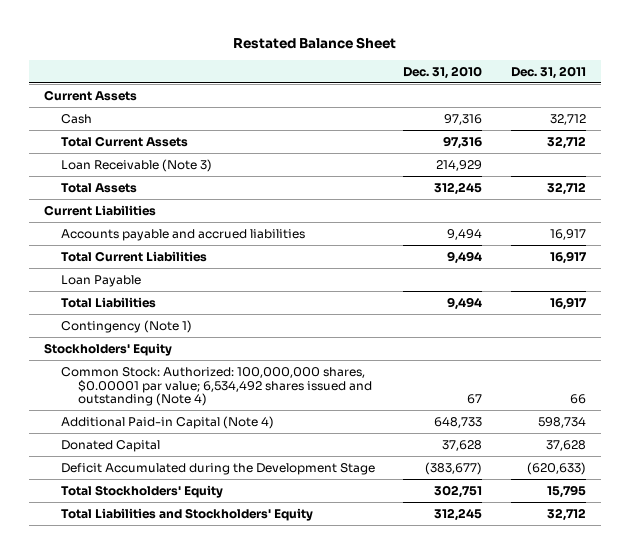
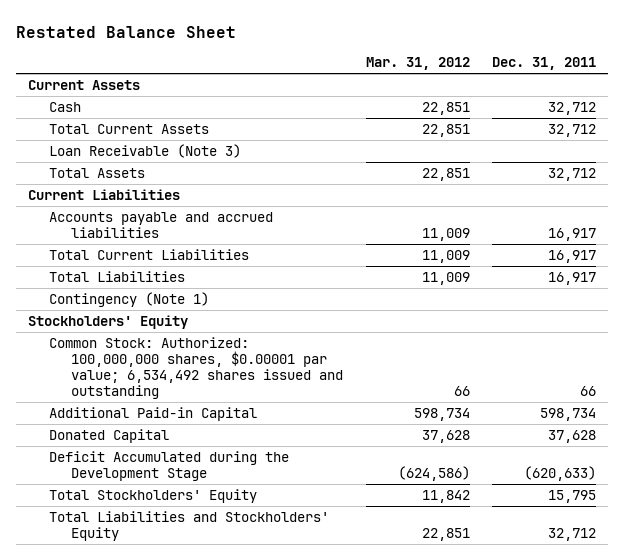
- | Dec. 31, 2010 | Dec. 31, 2011
+ | Mar. 31, 2012 | Dec. 31, 2011
- Loan Payable
- Common Stock: Authorized: 100,000,000 shares, $0.00001 par value; 6,534,492 shares issued and outstanding (Note 4) | 67 | 66
- Additional Paid-in Capital (Note 4) | 648,733 | 598,734
+ Common Stock: Authorized: 100,000,000 shares, $0.00001 par value; 6,534,492 shares issued and outstanding | 66 | 66
+ Additional Paid-in Capital | 598,734 | 598,734

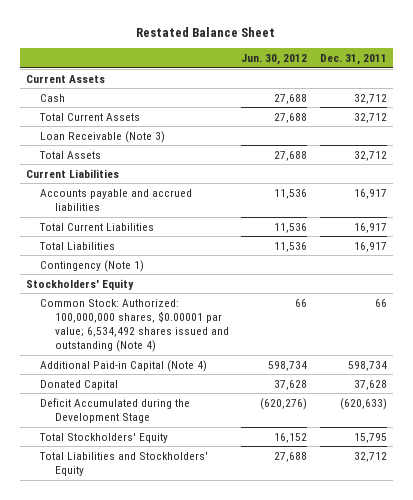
- | Mar. 31, 2012 | Dec. 31, 2011
+ | Jun. 30, 2012 | Dec. 31, 2011
- Common Stock: Authorized: 100,000,000 shares, $0.00001 par value; 6,534,492 shares issued and outstanding | 66 | 66
- Additional Paid-in Capital | 598,734 | 598,734
+ Common Stock: Authorized: 100,000,000 shares, $0.00001 par value; 6,534,492 shares issued and outstanding (Note 4) | 66 | 66
+ Additional Paid-in Capital (Note 4) | 598,734 | 598,734

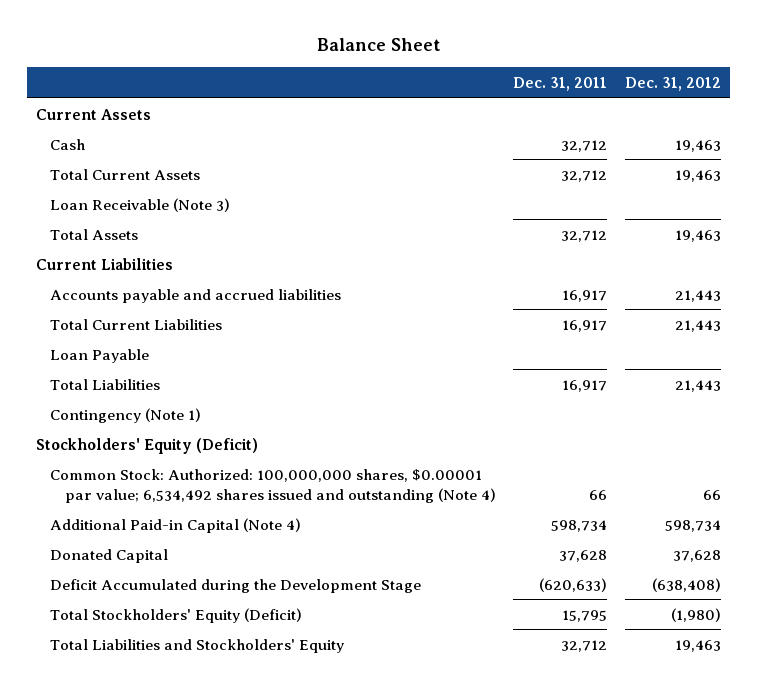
- Restated Balance Sheet
+ Balance Sheet
- | Jun. 30, 2012 | Dec. 31, 2011
+ | Dec. 31, 2011 | Dec. 31, 2012
+ Loan Payable
- Stockholders' Equity
+ Stockholders' Equity (Deficit)
- Total Stockholders' Equity | 16,152 | 15,795
+ Total Stockholders' Equity (Deficit) | 15,795 | (1,980)

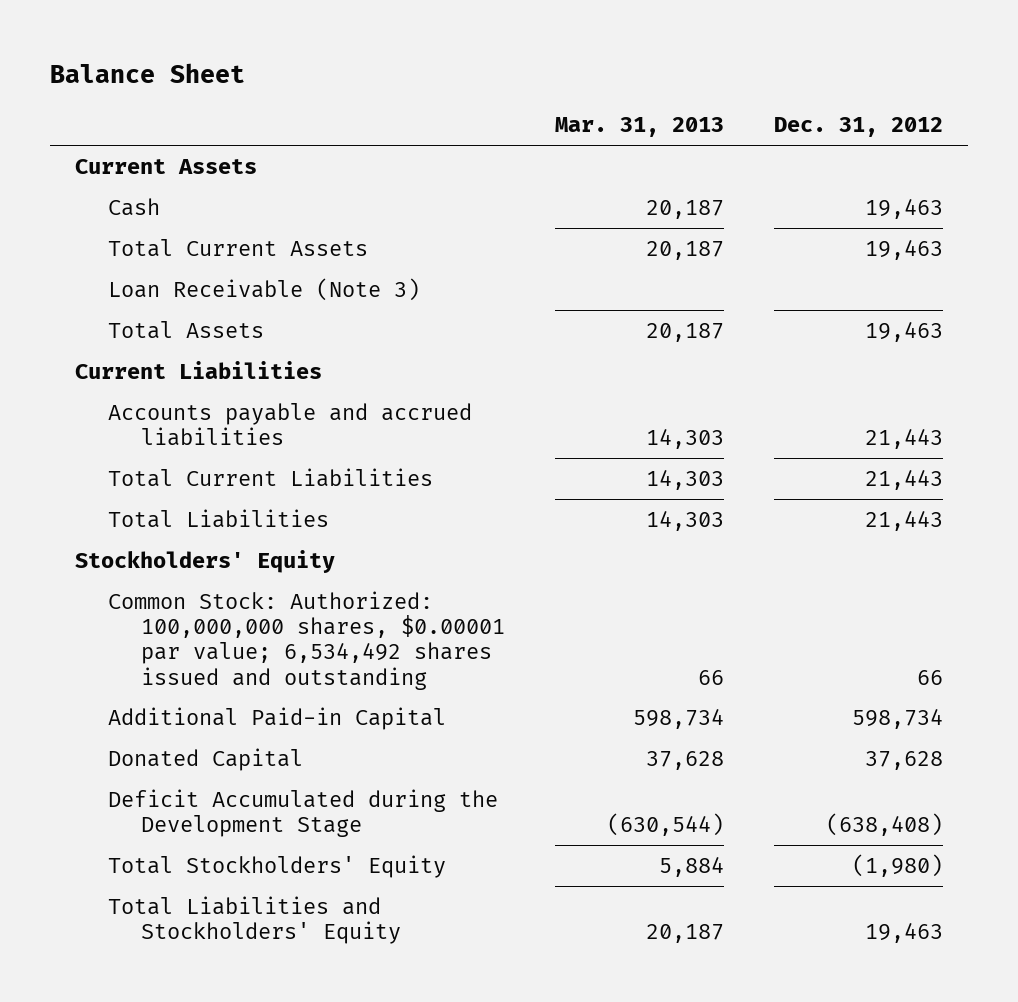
- | Dec. 31, 2011 | Dec. 31, 2012
+ | Mar. 31, 2013 | Dec. 31, 2012
- Loan Payable
- Contingency (Note 1)
- Stockholders' Equity (Deficit)
- Common Stock: Authorized: 100,000,000 shares, $0.00001 par value; 6,534,492 shares issued and outstanding (Note 4) | 66 | 66
- Additional Paid-in Capital (Note 4) | 598,734 | 598,734
+ Stockholders' Equity
+ Common Stock: Authorized: 100,000,000 shares, $0.00001 par value; 6,534,492 shares issued and outstanding | 66 | 66
+ Additional Paid-in Capital | 598,734 | 598,734
- Total Stockholders' Equity (Deficit) | 15,795 | (1,980)
+ Total Stockholders' Equity | 5,884 | (1,980)

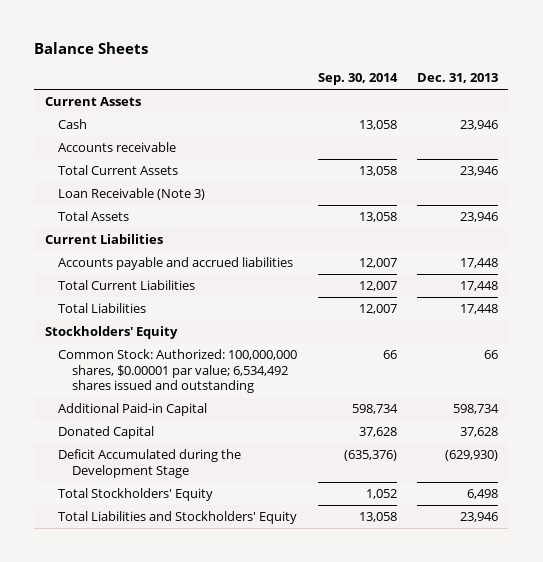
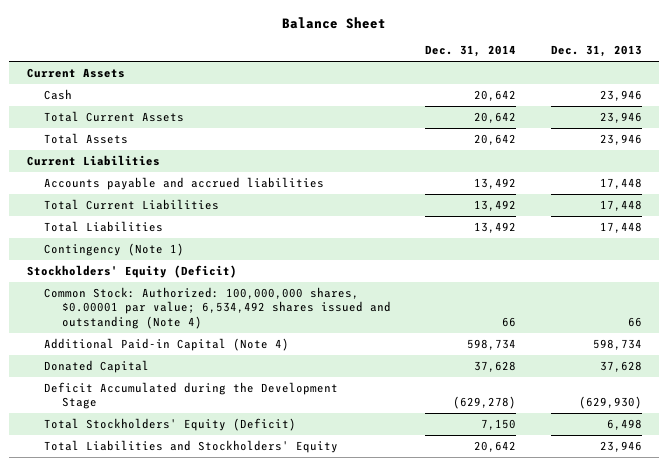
- Balance Sheets
+ Balance Sheet
- | Sep. 30, 2014 | Dec. 31, 2013
+ | Dec. 31, 2014 | Dec. 31, 2013
- Accounts receivable
- Loan Receivable (Note 3)
- Stockholders' Equity
- Common Stock: Authorized: 100,000,000 shares, $0.00001 par value; 6,534,492 shares issued and outstanding | 66 | 66
- Additional Paid-in Capital | 598,734 | 598,734
+ Contingency (Note 1)
+ Stockholders' Equity (Deficit)
+ Common Stock: Authorized: 100,000,000 shares, $0.00001 par value; 6,534,492 shares issued and outstanding (Note 4) | 66 | 66
+ Additional Paid-in Capital (Note 4) | 598,734 | 598,734
- Total Stockholders' Equity | 1,052 | 6,498
+ Total Stockholders' Equity (Deficit) | 7,150 | 6,498

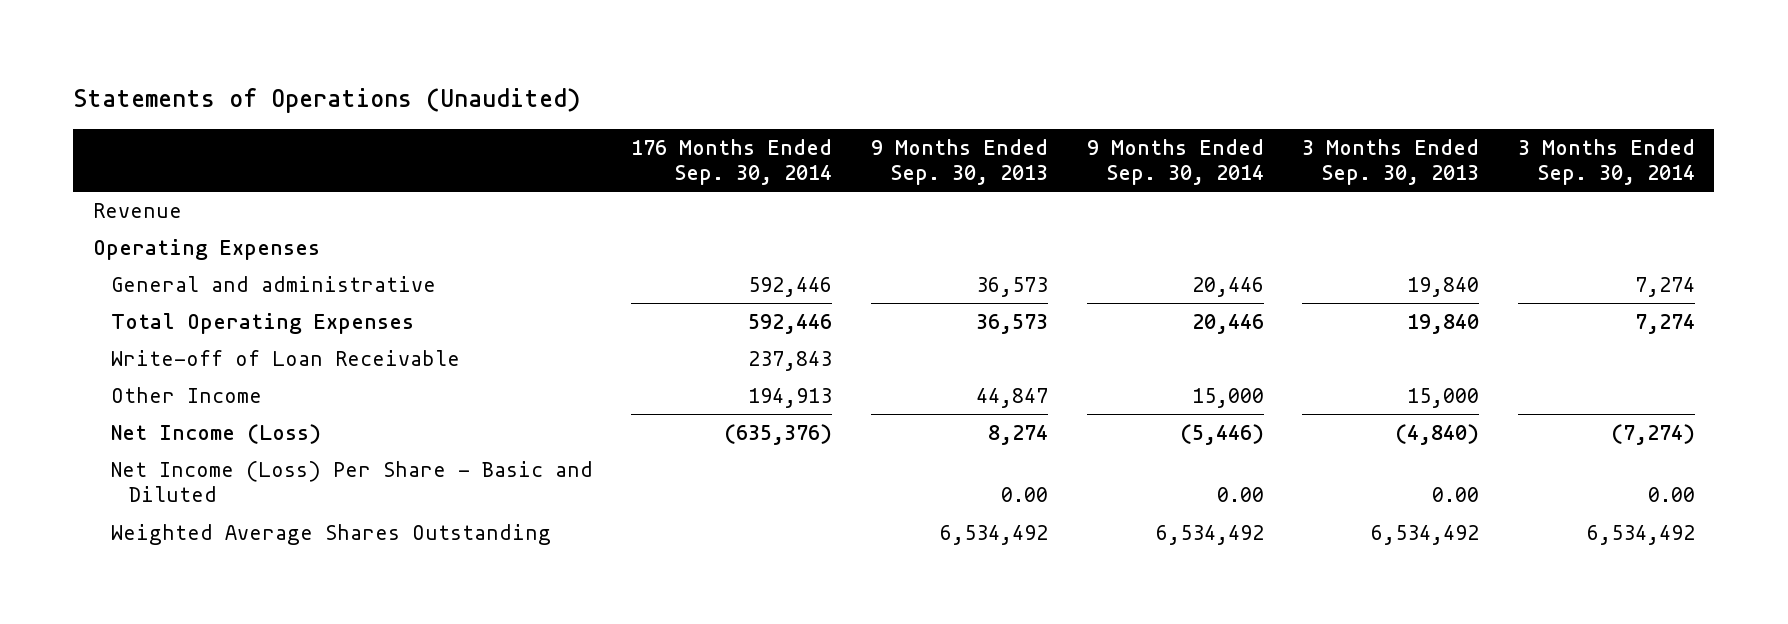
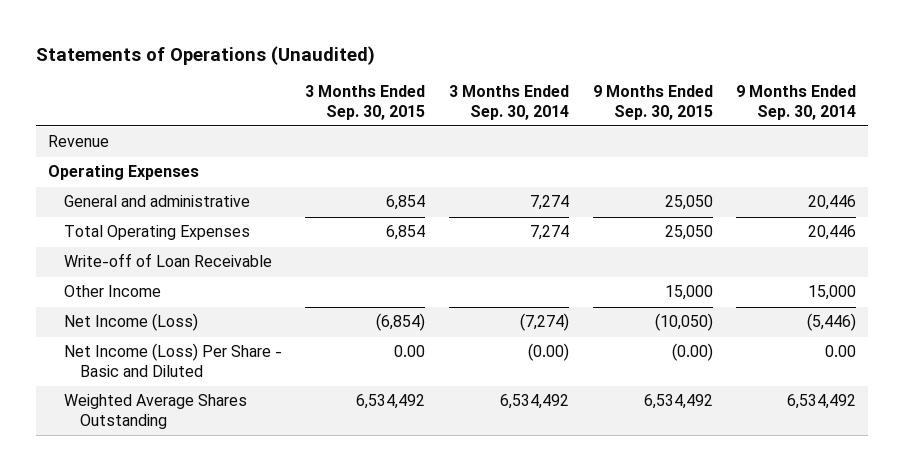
- | 176 Months Ended Sep. 30, 2014 | 9 Months Ended Sep. 30, 2013 | 9 Months Ended Sep. 30, 2014 | 3 Months Ended Sep. 30, 2013 | 3 Months Ended Sep. 30, 2014
+ | 3 Months Ended Sep. 30, 2015 | 3 Months Ended Sep. 30, 2014 | 9 Months Ended Sep. 30, 2015 | 9 Months Ended Sep. 30, 2014
- Net Income (Loss) Per Share - Basic and Diluted | | 0.00 | 0.00 | 0.00 | 0.00
+ Net Income (Loss) Per Share - Basic and Diluted | 0.00 | (0.00) | (0.00) | 0.00

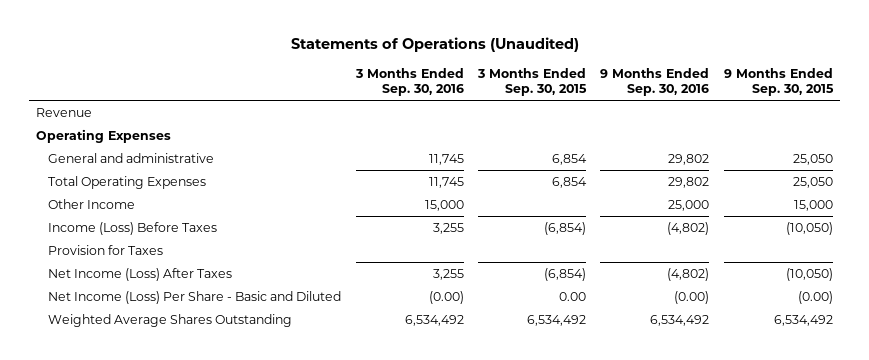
- | 3 Months Ended Sep. 30, 2015 | 3 Months Ended Sep. 30, 2014 | 9 Months Ended Sep. 30, 2015 | 9 Months Ended Sep. 30, 2014
+ | 3 Months Ended Sep. 30, 2016 | 3 Months Ended Sep. 30, 2015 | 9 Months Ended Sep. 30, 2016 | 9 Months Ended Sep. 30, 2015
- Write-off of Loan Receivable
- Net Income (Loss) | (6,854) | (7,274) | (10,050) | (5,446)
+ Income (Loss) Before Taxes | 3,255 | (6,854) | (4,802) | (10,050)
+ Provision for Taxes
+ Net Income (Loss) After Taxes | 3,255 | (6,854) | (4,802) | (10,050)

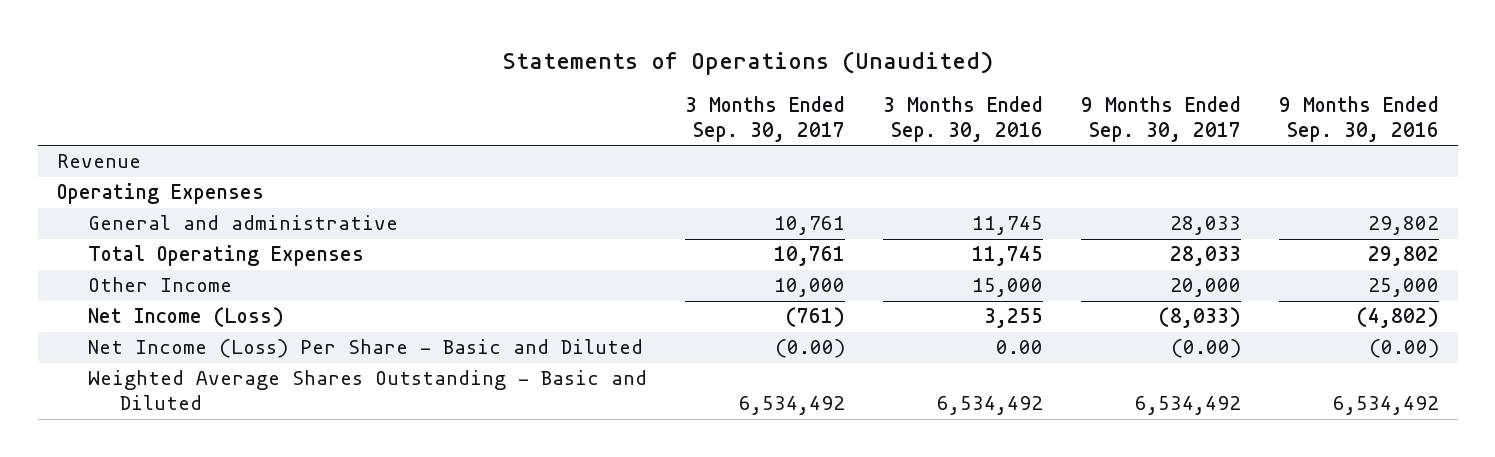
- | 3 Months Ended Sep. 30, 2016 | 3 Months Ended Sep. 30, 2015 | 9 Months Ended Sep. 30, 2016 | 9 Months Ended Sep. 30, 2015
+ | 3 Months Ended Sep. 30, 2017 | 3 Months Ended Sep. 30, 2016 | 9 Months Ended Sep. 30, 2017 | 9 Months Ended Sep. 30, 2016
- Income (Loss) Before Taxes | 3,255 | (6,854) | (4,802) | (10,050)
- Provision for Taxes
- Net Income (Loss) After Taxes | 3,255 | (6,854) | (4,802) | (10,050)
- Net Income (Loss) Per Share - Basic and Diluted | (0.00) | 0.00 | (0.00) | (0.00)
- Weighted Average Shares Outstanding | 6,534,492 | 6,534,492 | 6,534,492 | 6,534,492
+ Net Income (Loss) | (761) | 3,255 | (8,033) | (4,802)
+ Net Income (Loss) Per Share - Basic and Diluted | (0.00) | 0.00 | (0.00) | (0.00)
+ Weighted Average Shares Outstanding - Basic and Diluted | 6,534,492 | 6,534,492 | 6,534,492 | 6,534,492

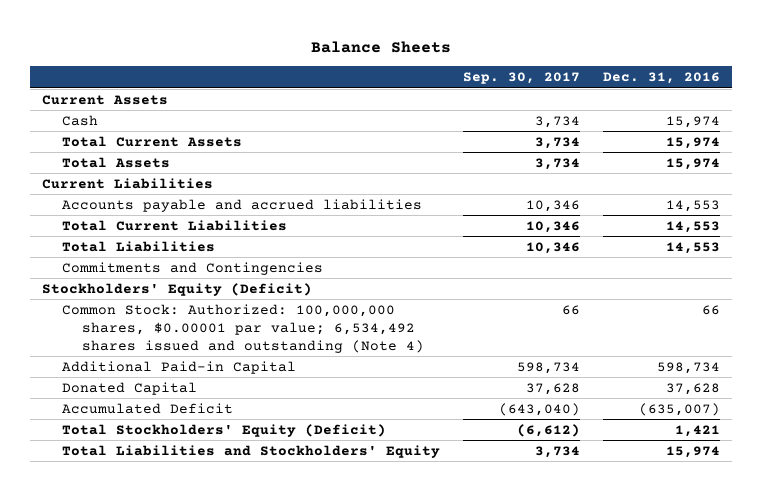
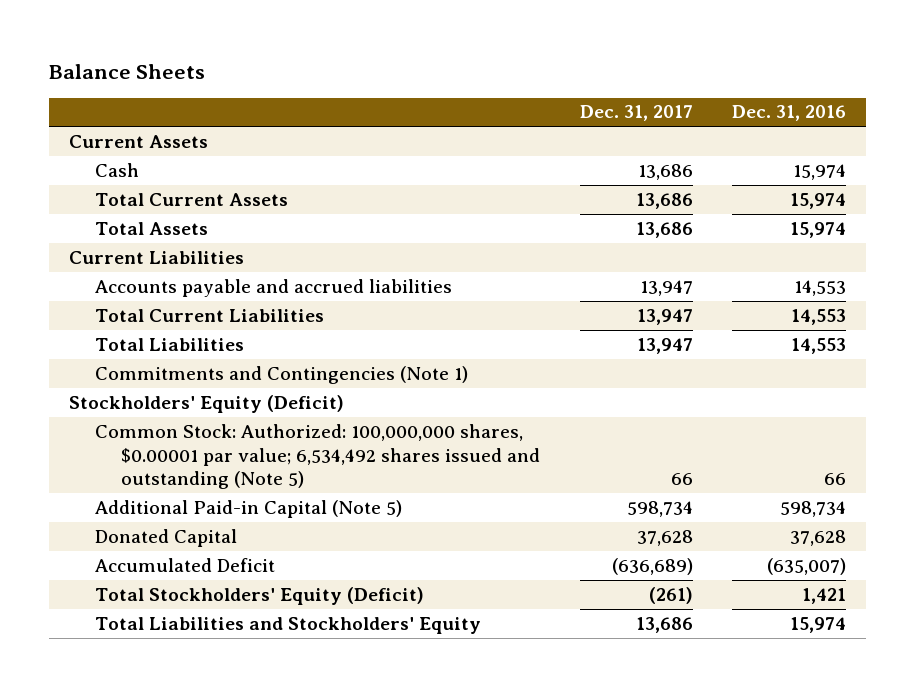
- | Sep. 30, 2017 | Dec. 31, 2016
+ | Dec. 31, 2017 | Dec. 31, 2016
- Commitments and Contingencies
+ Commitments and Contingencies (Note 1)
- Common Stock: Authorized: 100,000,000 shares, $0.00001 par value; 6,534,492 shares issued and outstanding (Note 4) | 66 | 66
- Additional Paid-in Capital | 598,734 | 598,734
+ Common Stock: Authorized: 100,000,000 shares, $0.00001 par value; 6,534,492 shares issued and outstanding (Note 5) | 66 | 66
+ Additional Paid-in Capital (Note 5) | 598,734 | 598,734

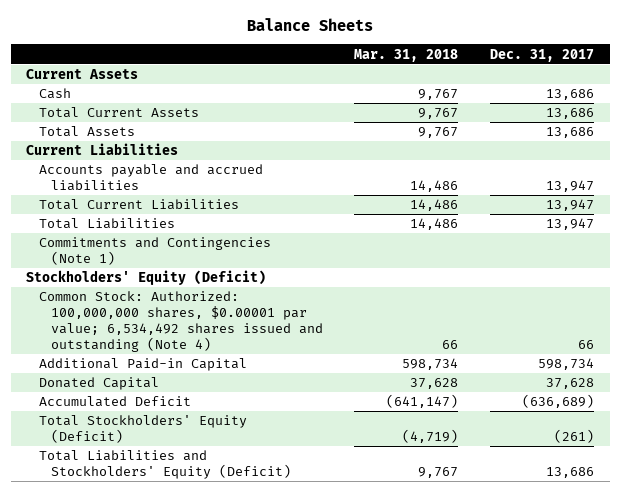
- | Dec. 31, 2017 | Dec. 31, 2016
+ | Mar. 31, 2018 | Dec. 31, 2017
- Common Stock: Authorized: 100,000,000 shares, $0.00001 par value; 6,534,492 shares issued and outstanding (Note 5) | 66 | 66
- Additional Paid-in Capital (Note 5) | 598,734 | 598,734
+ Common Stock: Authorized: 100,000,000 shares, $0.00001 par value; 6,534,492 shares issued and outstanding (Note 4) | 66 | 66
+ Additional Paid-in Capital | 598,734 | 598,734
- Total Liabilities and Stockholders' Equity | 13,686 | 15,974
+ Total Liabilities and Stockholders' Equity (Deficit) | 9,767 | 13,686

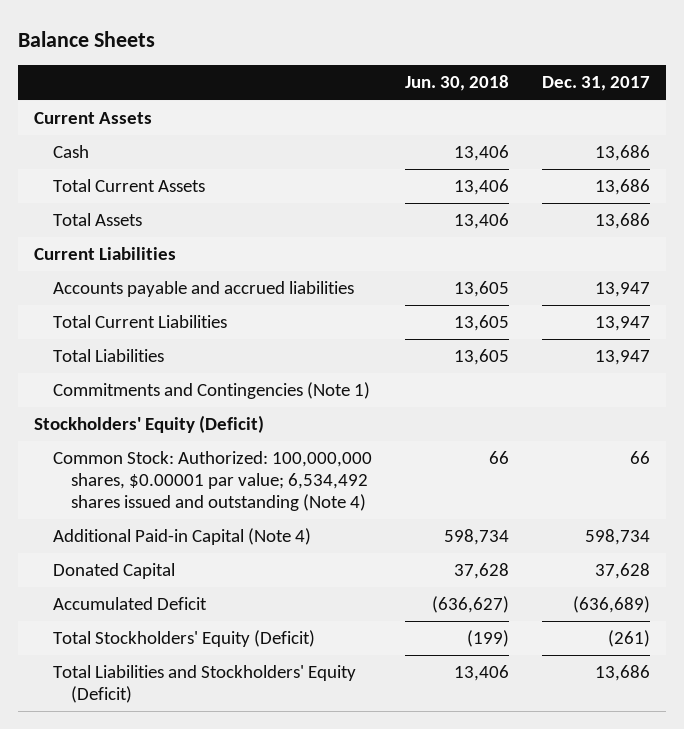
- | Mar. 31, 2018 | Dec. 31, 2017
+ | Jun. 30, 2018 | Dec. 31, 2017
- Additional Paid-in Capital | 598,734 | 598,734
+ Additional Paid-in Capital (Note 4) | 598,734 | 598,734

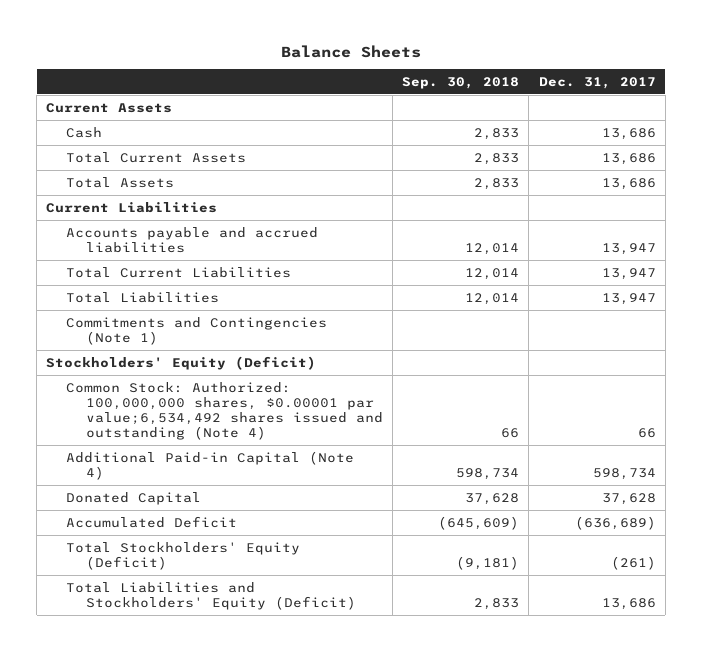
- | Jun. 30, 2018 | Dec. 31, 2017
+ | Sep. 30, 2018 | Dec. 31, 2017
- Common Stock: Authorized: 100,000,000 shares, $0.00001 par value; 6,534,492 shares issued and outstanding (Note 4) | 66 | 66
+ Common Stock: Authorized: 100,000,000 shares, $0.00001 par value;6,534,492 shares issued and outstanding (Note 4) | 66 | 66

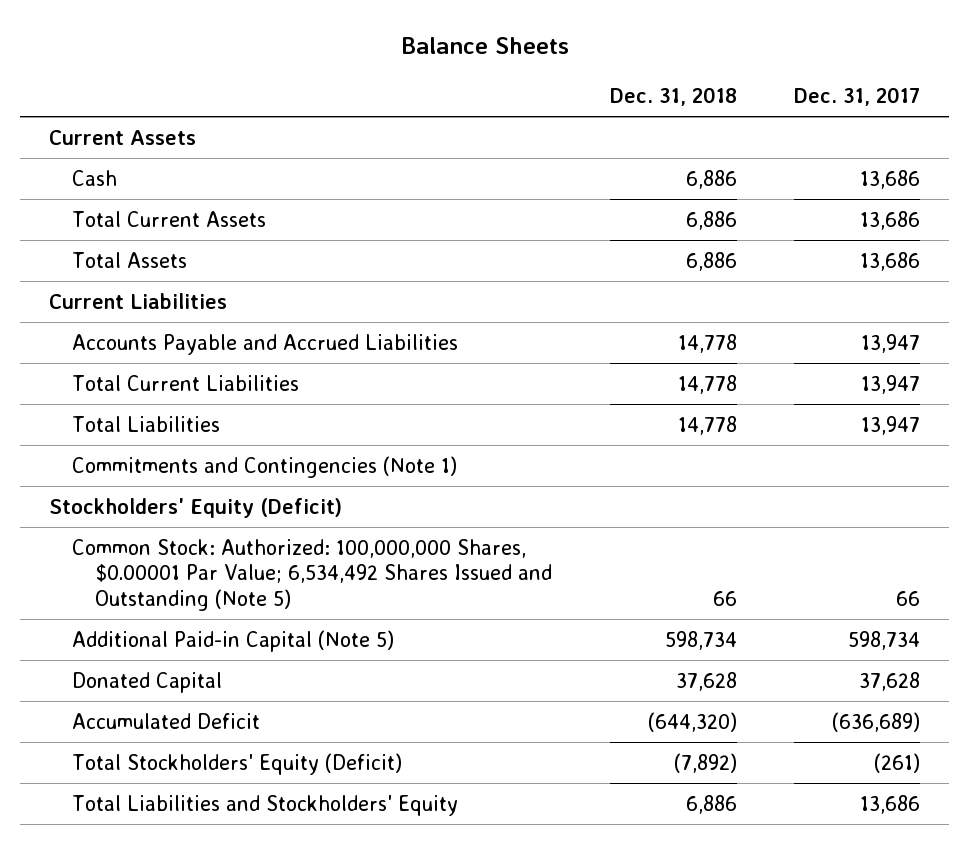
- | Sep. 30, 2018 | Dec. 31, 2017
+ | Dec. 31, 2018 | Dec. 31, 2017
- Accounts payable and accrued liabilities | 12,014 | 13,947
+ Accounts Payable and Accrued Liabilities | 14,778 | 13,947
- Common Stock: Authorized: 100,000,000 shares, $0.00001 par value;6,534,492 shares issued and outstanding (Note 4) | 66 | 66
- Additional Paid-in Capital (Note 4) | 598,734 | 598,734
+ Common Stock: Authorized: 100,000,000 Shares, $0.00001 Par Value; 6,534,492 Shares Issued and Outstanding (Note 5) | 66 | 66
+ Additional Paid-in Capital (Note 5) | 598,734 | 598,734
- Total Liabilities and Stockholders' Equity (Deficit) | 2,833 | 13,686
+ Total Liabilities and Stockholders' Equity | 6,886 | 13,686

